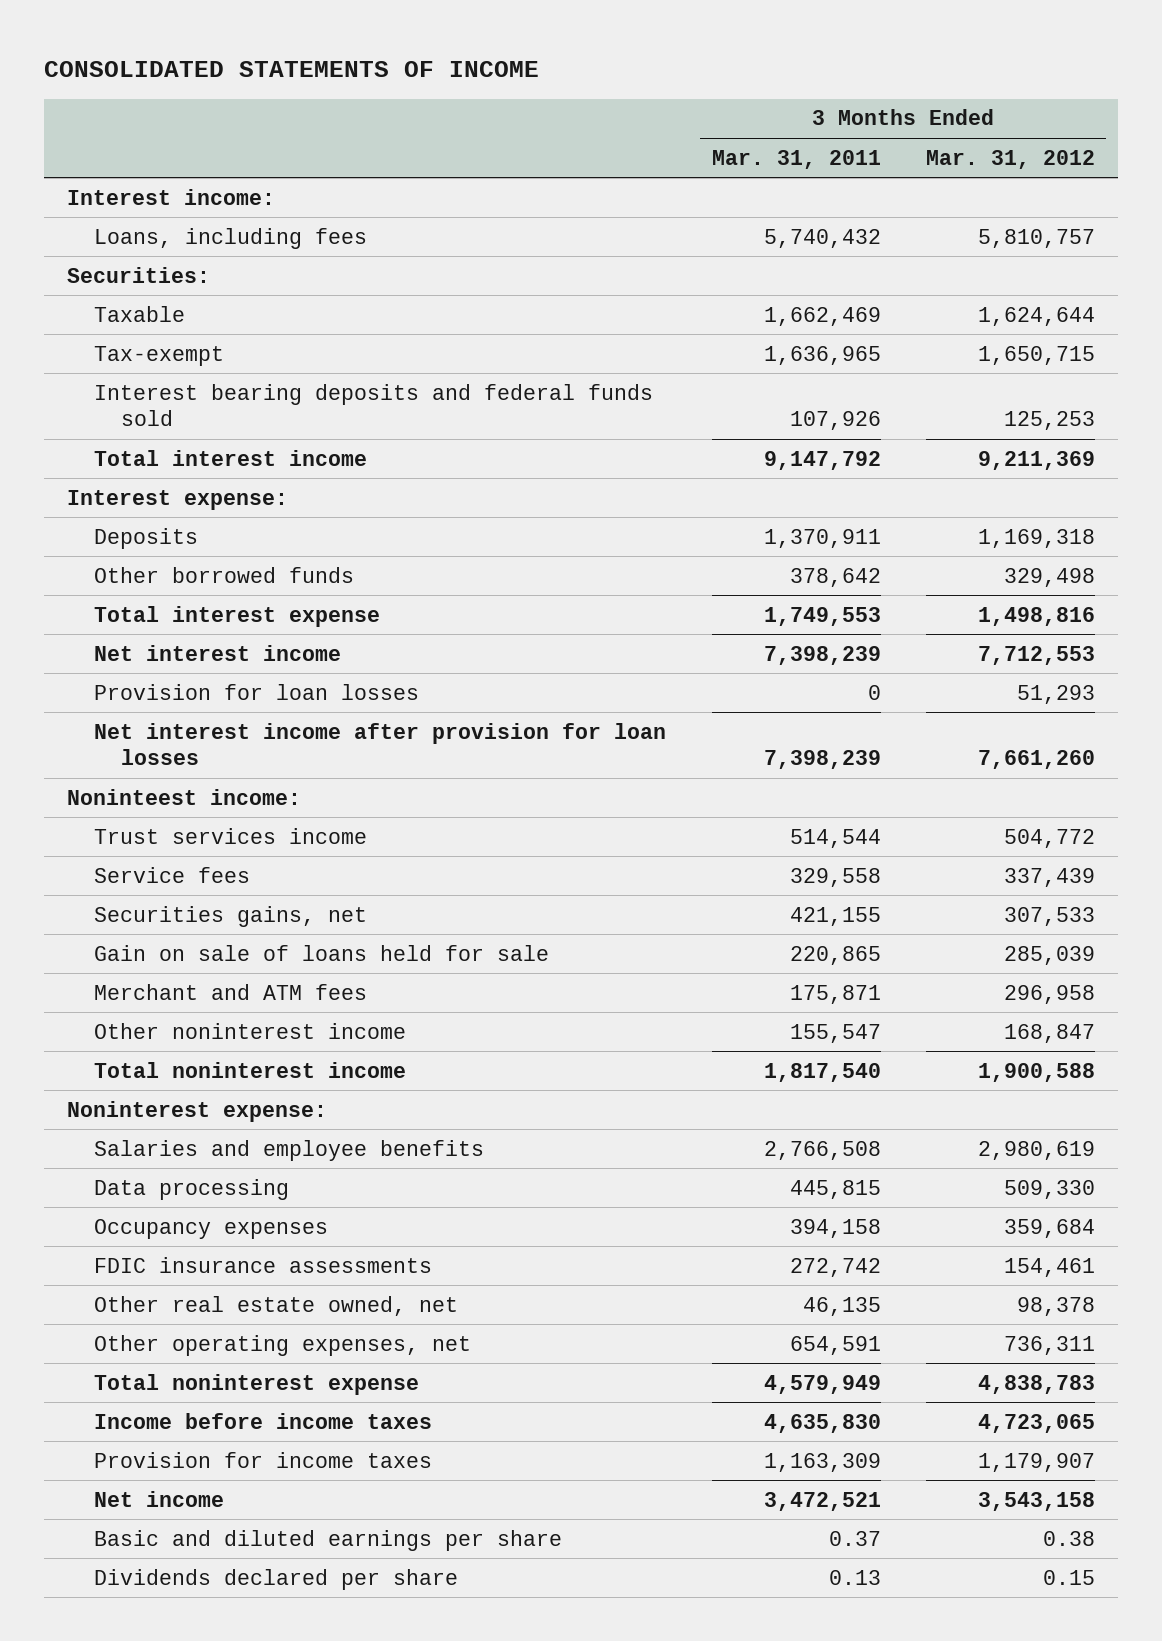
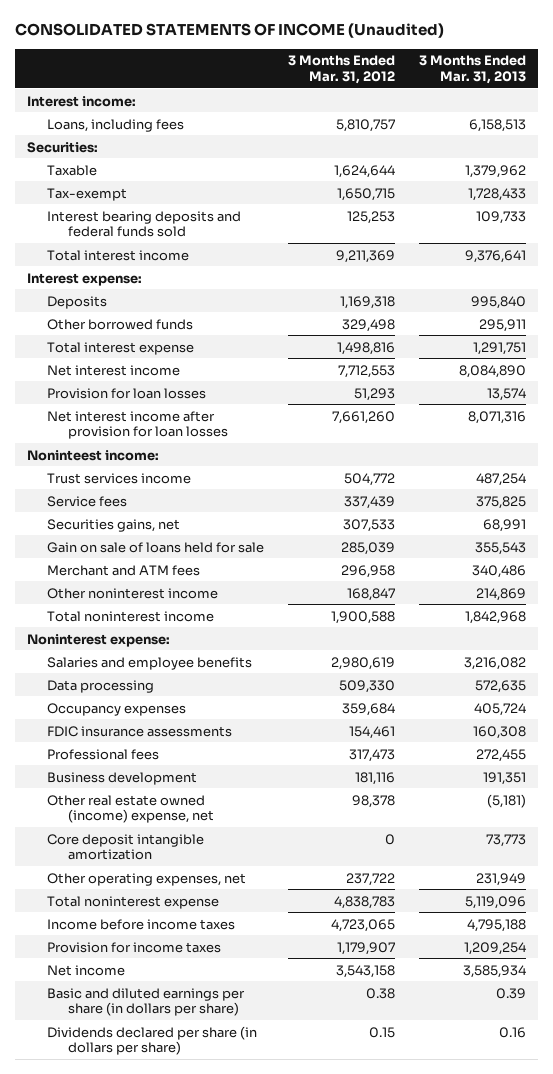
- CONSOLIDATED STATEMENTS OF INCOME
+ CONSOLIDATED STATEMENTS OF INCOME (Unaudited)
- | 3 Months Ended Mar. 31, 2011 | 3 Months Ended Mar. 31, 2012
+ | 3 Months Ended Mar. 31, 2012 | 3 Months Ended Mar. 31, 2013
- Other real estate owned, net | 46,135 | 98,378
- Other operating expenses, net | 654,591 | 736,311
+ Professional fees | 317,473 | 272,455
+ Business development | 181,116 | 191,351
+ Other real estate owned (income) expense, net | 98,378 | (5,181)
+ Core deposit intangible amortization | 0 | 73,773
+ Other operating expenses, net | 237,722 | 231,949
- Basic and diluted earnings per share | 0.37 | 0.38
- Dividends declared per share | 0.13 | 0.15
+ Basic and diluted earnings per share (in dollars per share) | 0.38 | 0.39
+ Dividends declared per share (in dollars per share) | 0.15 | 0.16

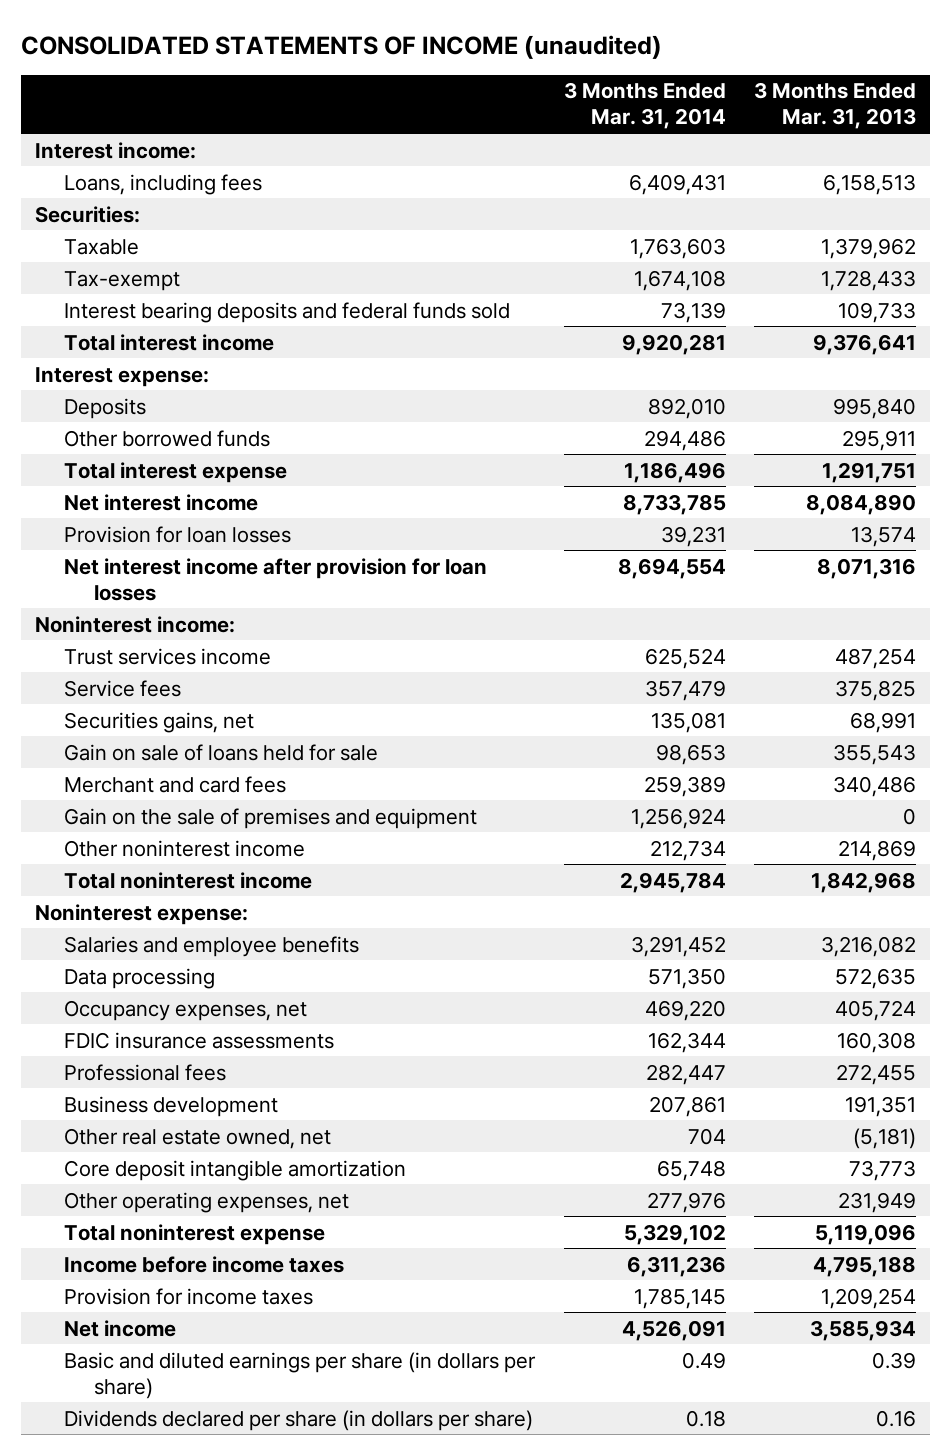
- CONSOLIDATED STATEMENTS OF INCOME (Unaudited)
+ CONSOLIDATED STATEMENTS OF INCOME (unaudited)
- | 3 Months Ended Mar. 31, 2012 | 3 Months Ended Mar. 31, 2013
+ | 3 Months Ended Mar. 31, 2014 | 3 Months Ended Mar. 31, 2013
- Noninteest income:
+ Noninterest income:
- Merchant and ATM fees | 296,958 | 340,486
+ Merchant and card fees | 259,389 | 340,486
+ Gain on the sale of premises and equipment | 1,256,924 | 0
- Occupancy expenses | 359,684 | 405,724
+ Occupancy expenses, net | 469,220 | 405,724
- Other real estate owned (income) expense, net | 98,378 | (5,181)
+ Other real estate owned, net | 704 | (5,181)

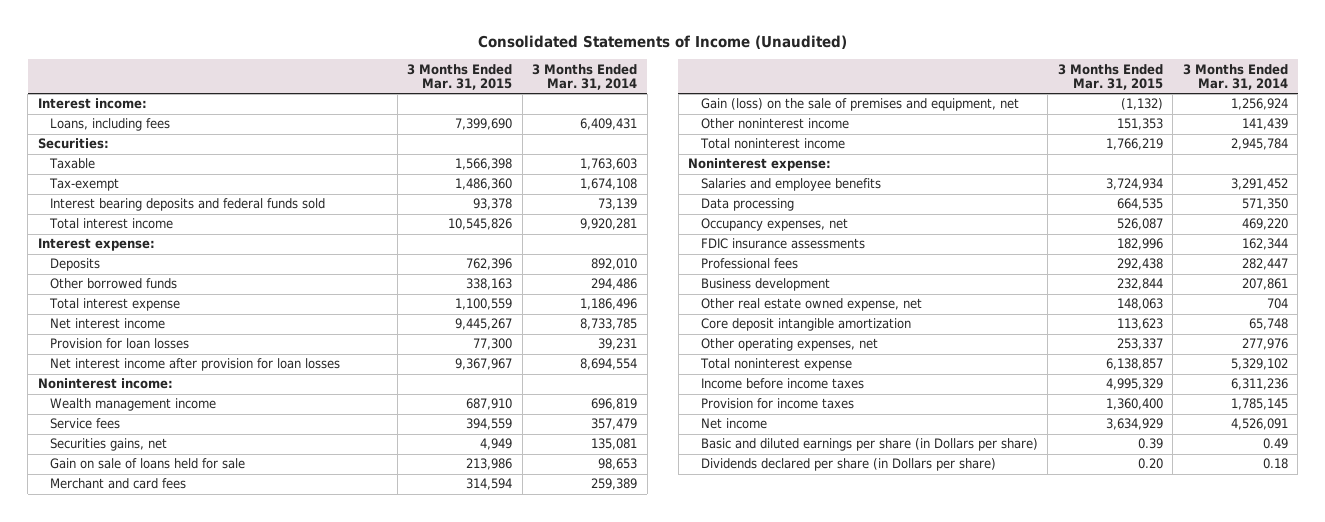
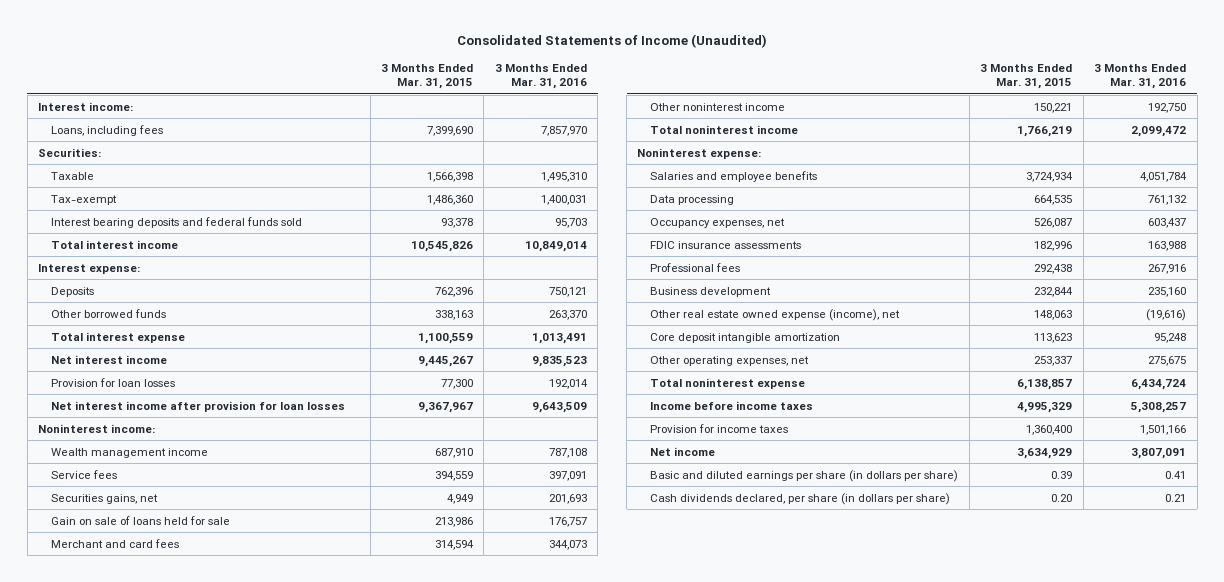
- | 3 Months Ended Mar. 31, 2015 | 3 Months Ended Mar. 31, 2014
+ | 3 Months Ended Mar. 31, 2015 | 3 Months Ended Mar. 31, 2016
- Gain (loss) on the sale of premises and equipment, net | (1,132) | 1,256,924
- Other noninterest income | 151,353 | 141,439
+ Other noninterest income | 150,221 | 192,750
- Other real estate owned expense, net | 148,063 | 704
+ Other real estate owned expense (income), net | 148,063 | (19,616)
- Basic and diluted earnings per share (in Dollars per share) | 0.39 | 0.49
- Dividends declared per share (in Dollars per share) | 0.20 | 0.18
+ Basic and diluted earnings per share (in dollars per share) | 0.39 | 0.41
+ Cash dividends declared, per share (in dollars per share) | 0.20 | 0.21

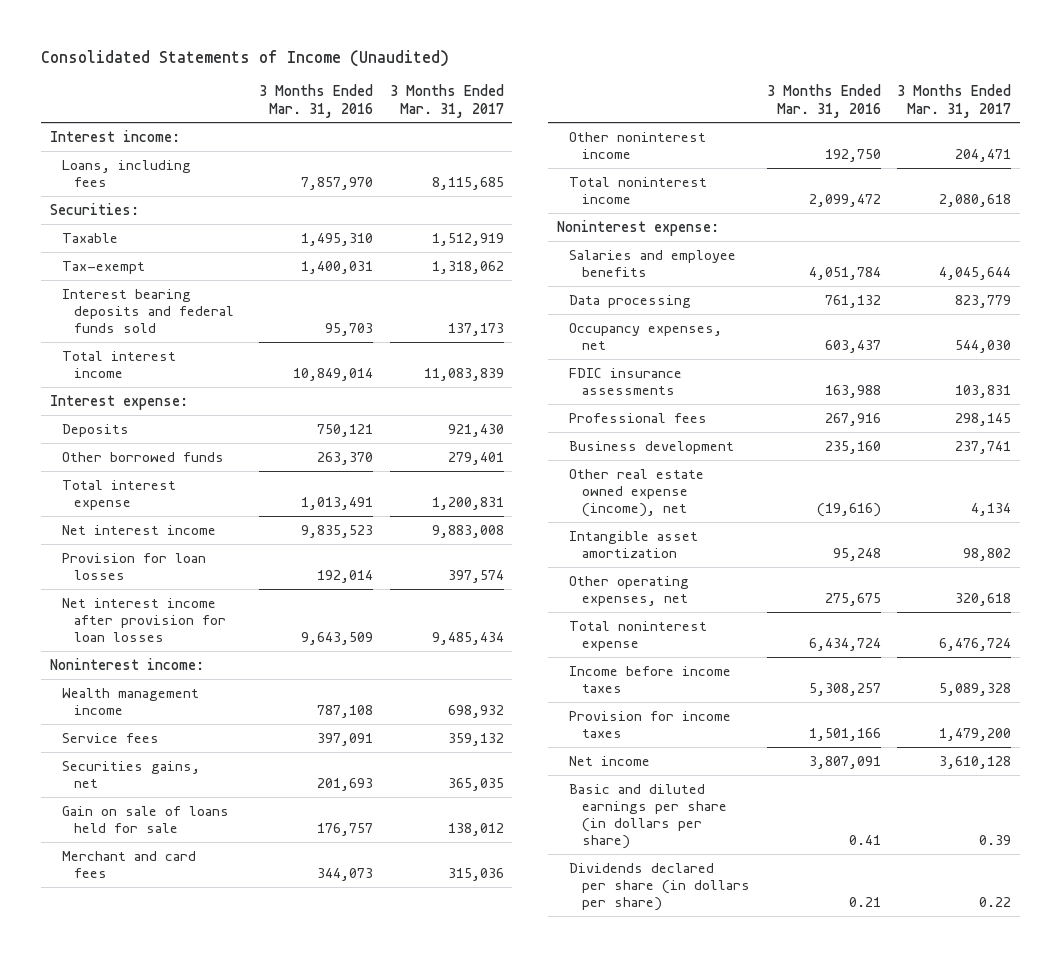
- | 3 Months Ended Mar. 31, 2015 | 3 Months Ended Mar. 31, 2016
+ | 3 Months Ended Mar. 31, 2016 | 3 Months Ended Mar. 31, 2017
- Core deposit intangible amortization | 113,623 | 95,248
+ Intangible asset amortization | 95,248 | 98,802
- Cash dividends declared, per share (in dollars per share) | 0.20 | 0.21
+ Dividends declared per share (in dollars per share) | 0.21 | 0.22

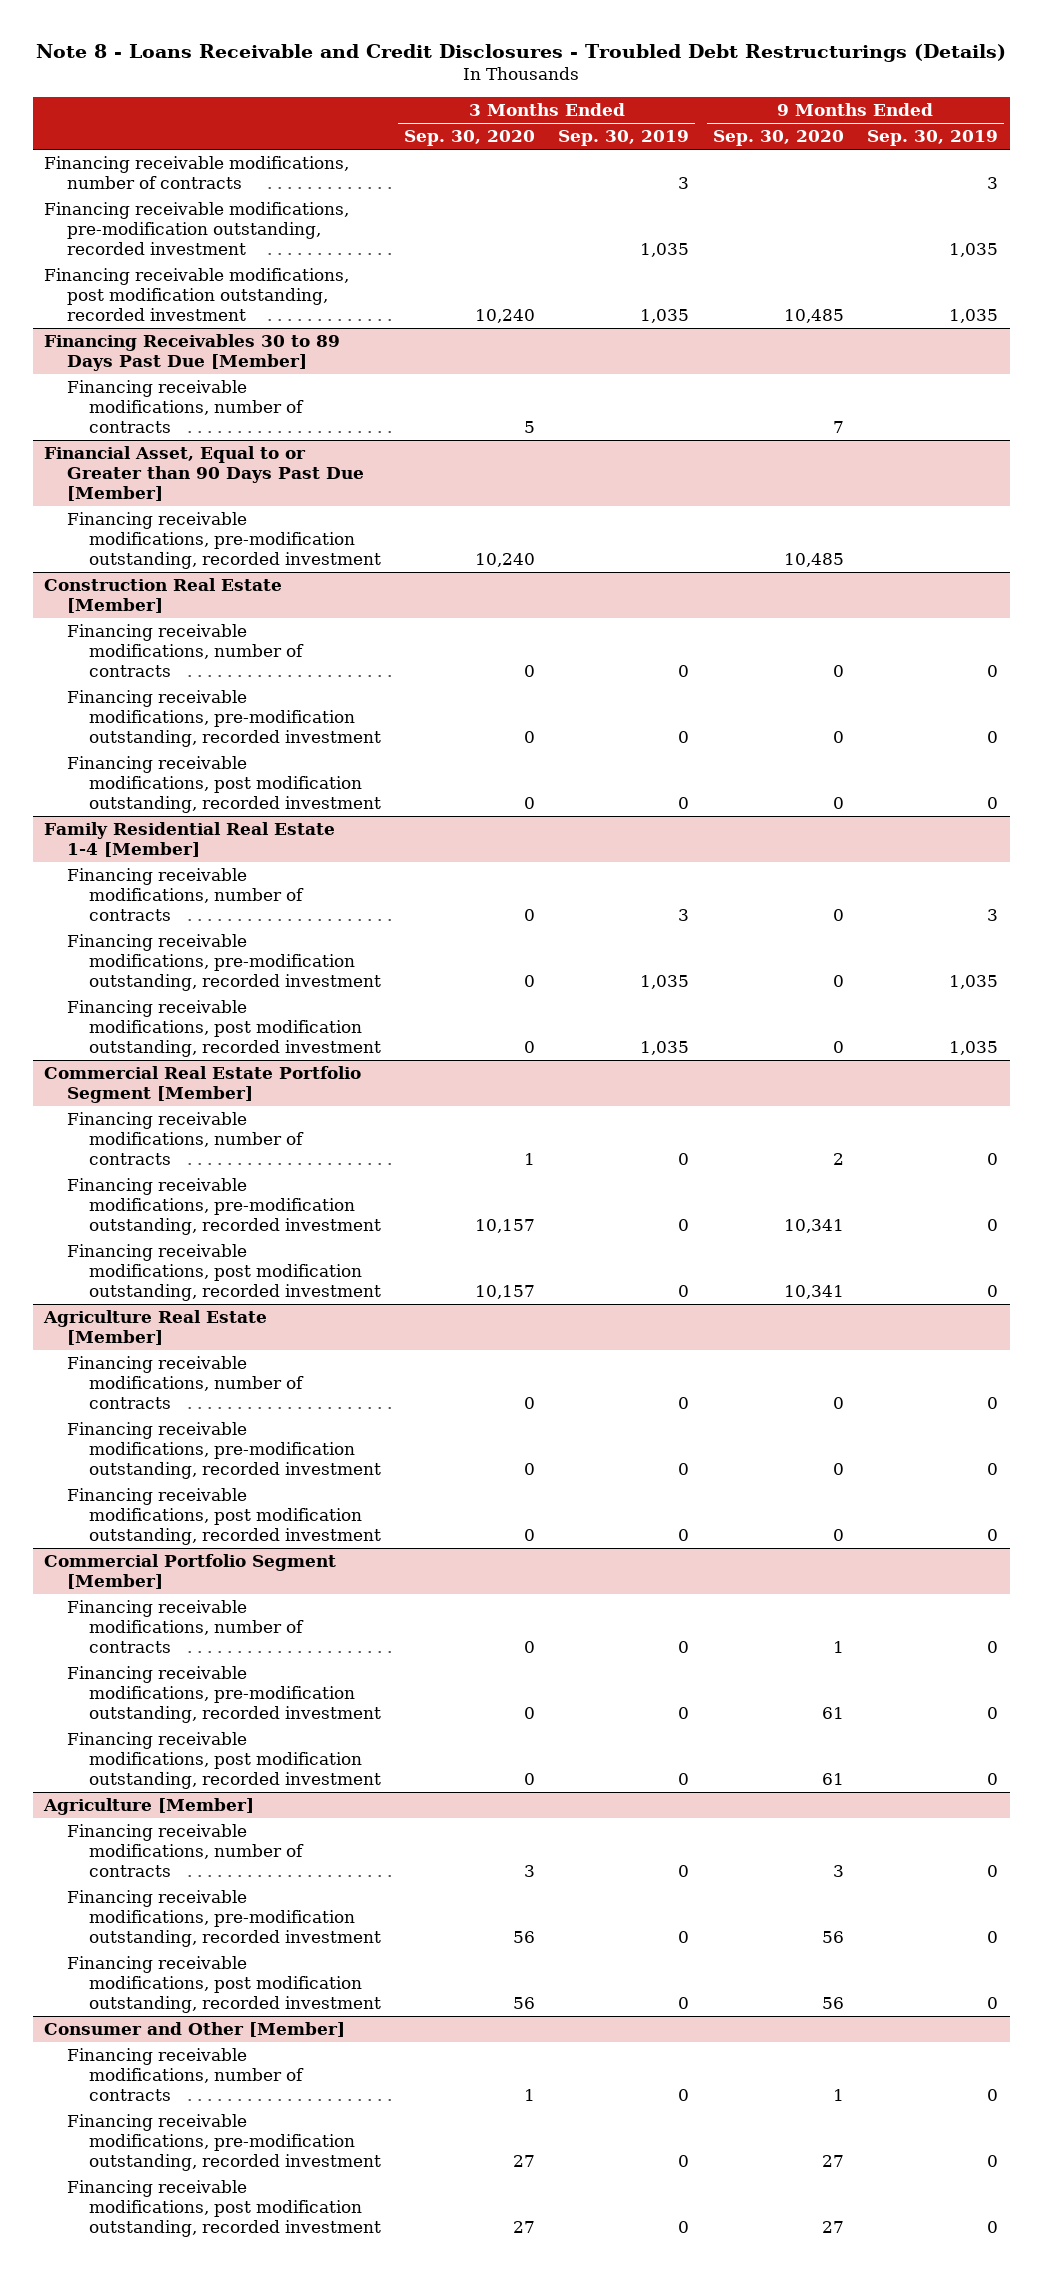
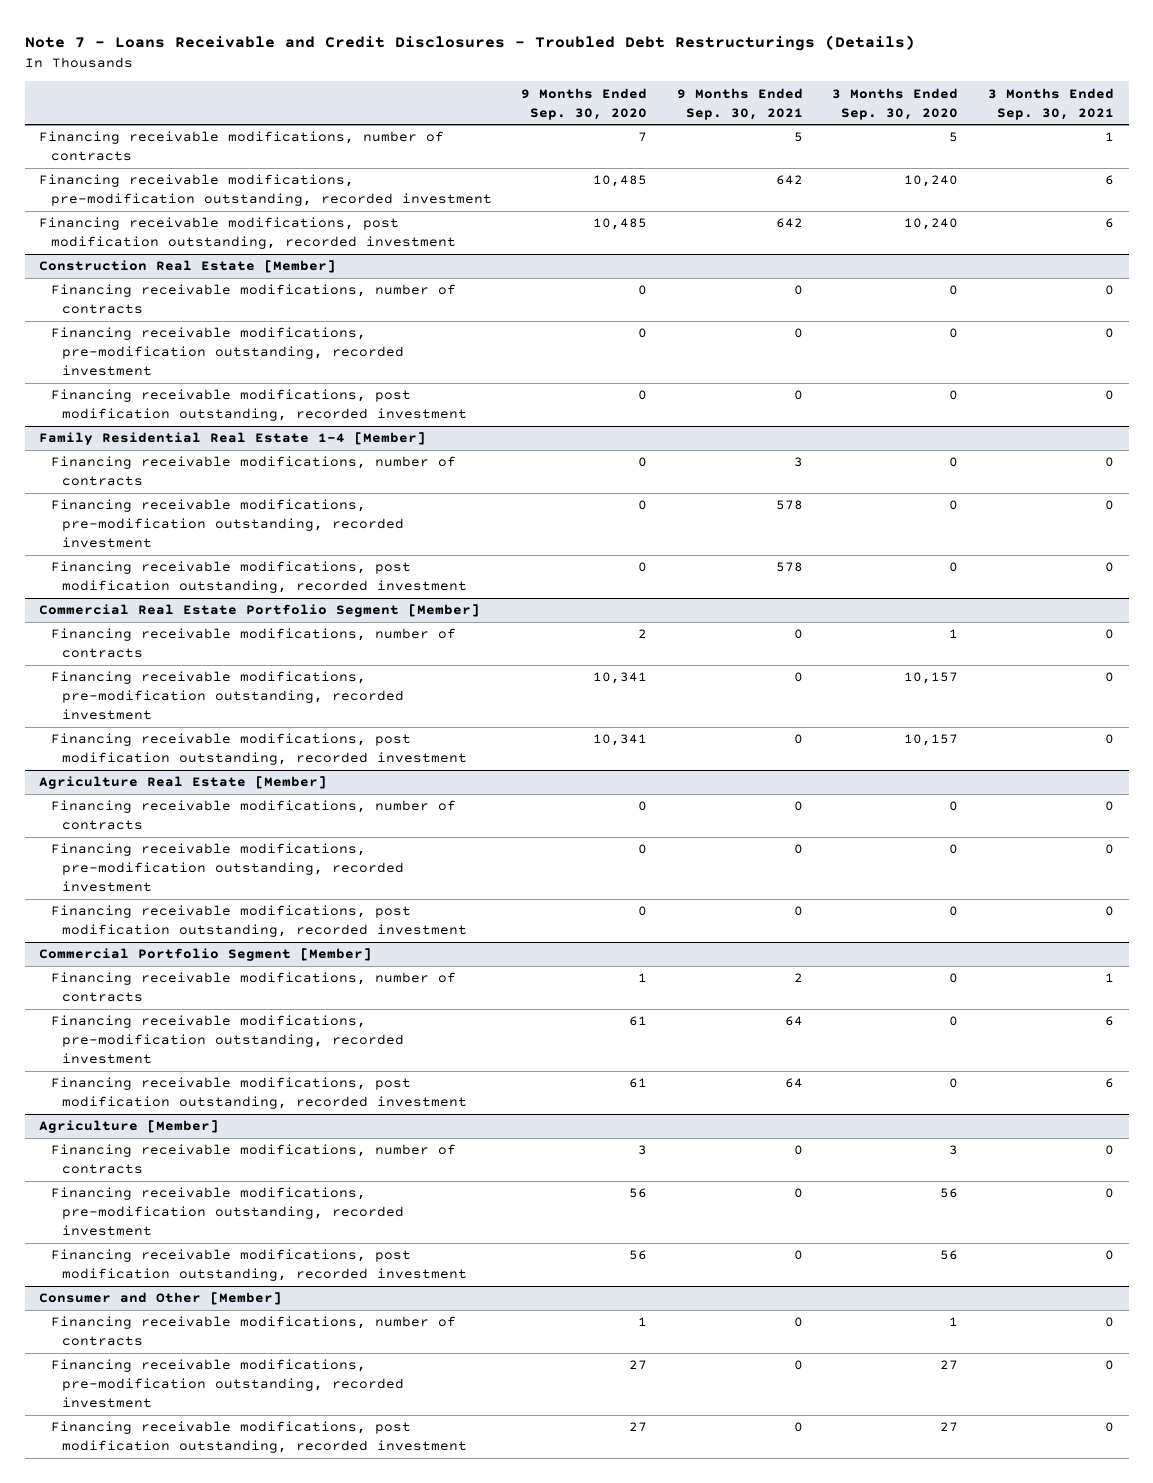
- Note 8 - Loans Receivable and Credit Disclosures - Troubled Debt Restructurings (Details)
+ Note 7 - Loans Receivable and Credit Disclosures - Troubled Debt Restructurings (Details)
- | 3 Months Ended Sep. 30, 2020 | 3 Months Ended Sep. 30, 2019 | 9 Months Ended Sep. 30, 2020 | 9 Months Ended Sep. 30, 2019
+ | 9 Months Ended Sep. 30, 2020 | 9 Months Ended Sep. 30, 2021 | 3 Months Ended Sep. 30, 2020 | 3 Months Ended Sep. 30, 2021
- Financing receivable modifications, number of contracts | | 3 | | 3
- Financing receivable modifications, pre-modification outstanding, recorded investment | | 1,035 | | 1,035
- Financing Receivables 30 to 89 Days Past Due [Member]
- Financial Asset, Equal to or Greater than 90 Days Past Due [Member]
moved down: Financing receivable modifications, post modification outstanding, recorded investment | 10,485 | 642 | 10,240 | 6

